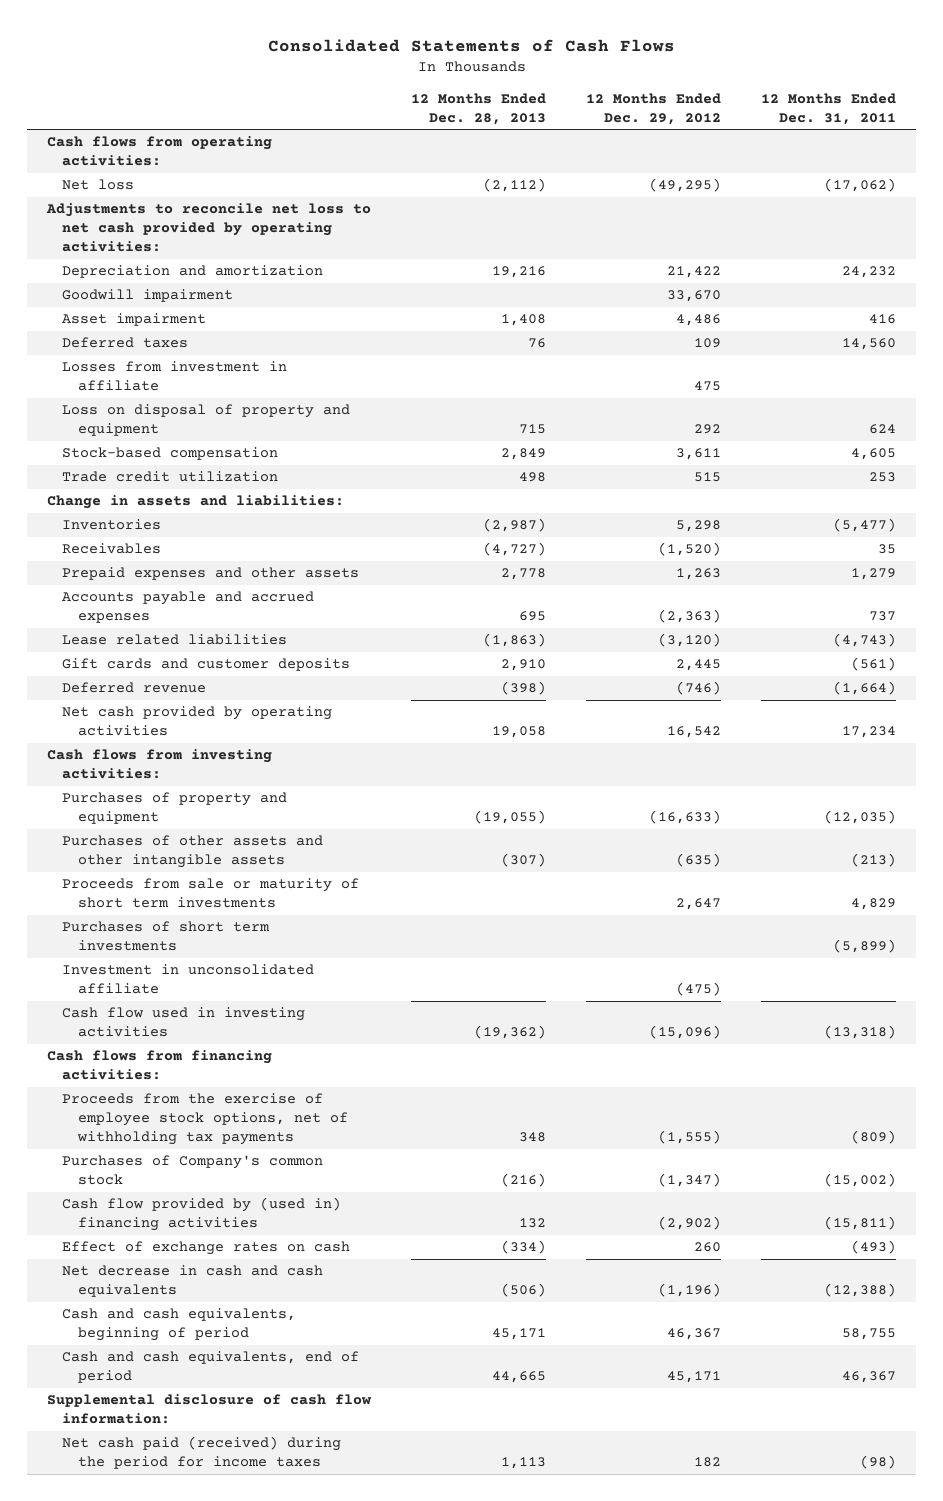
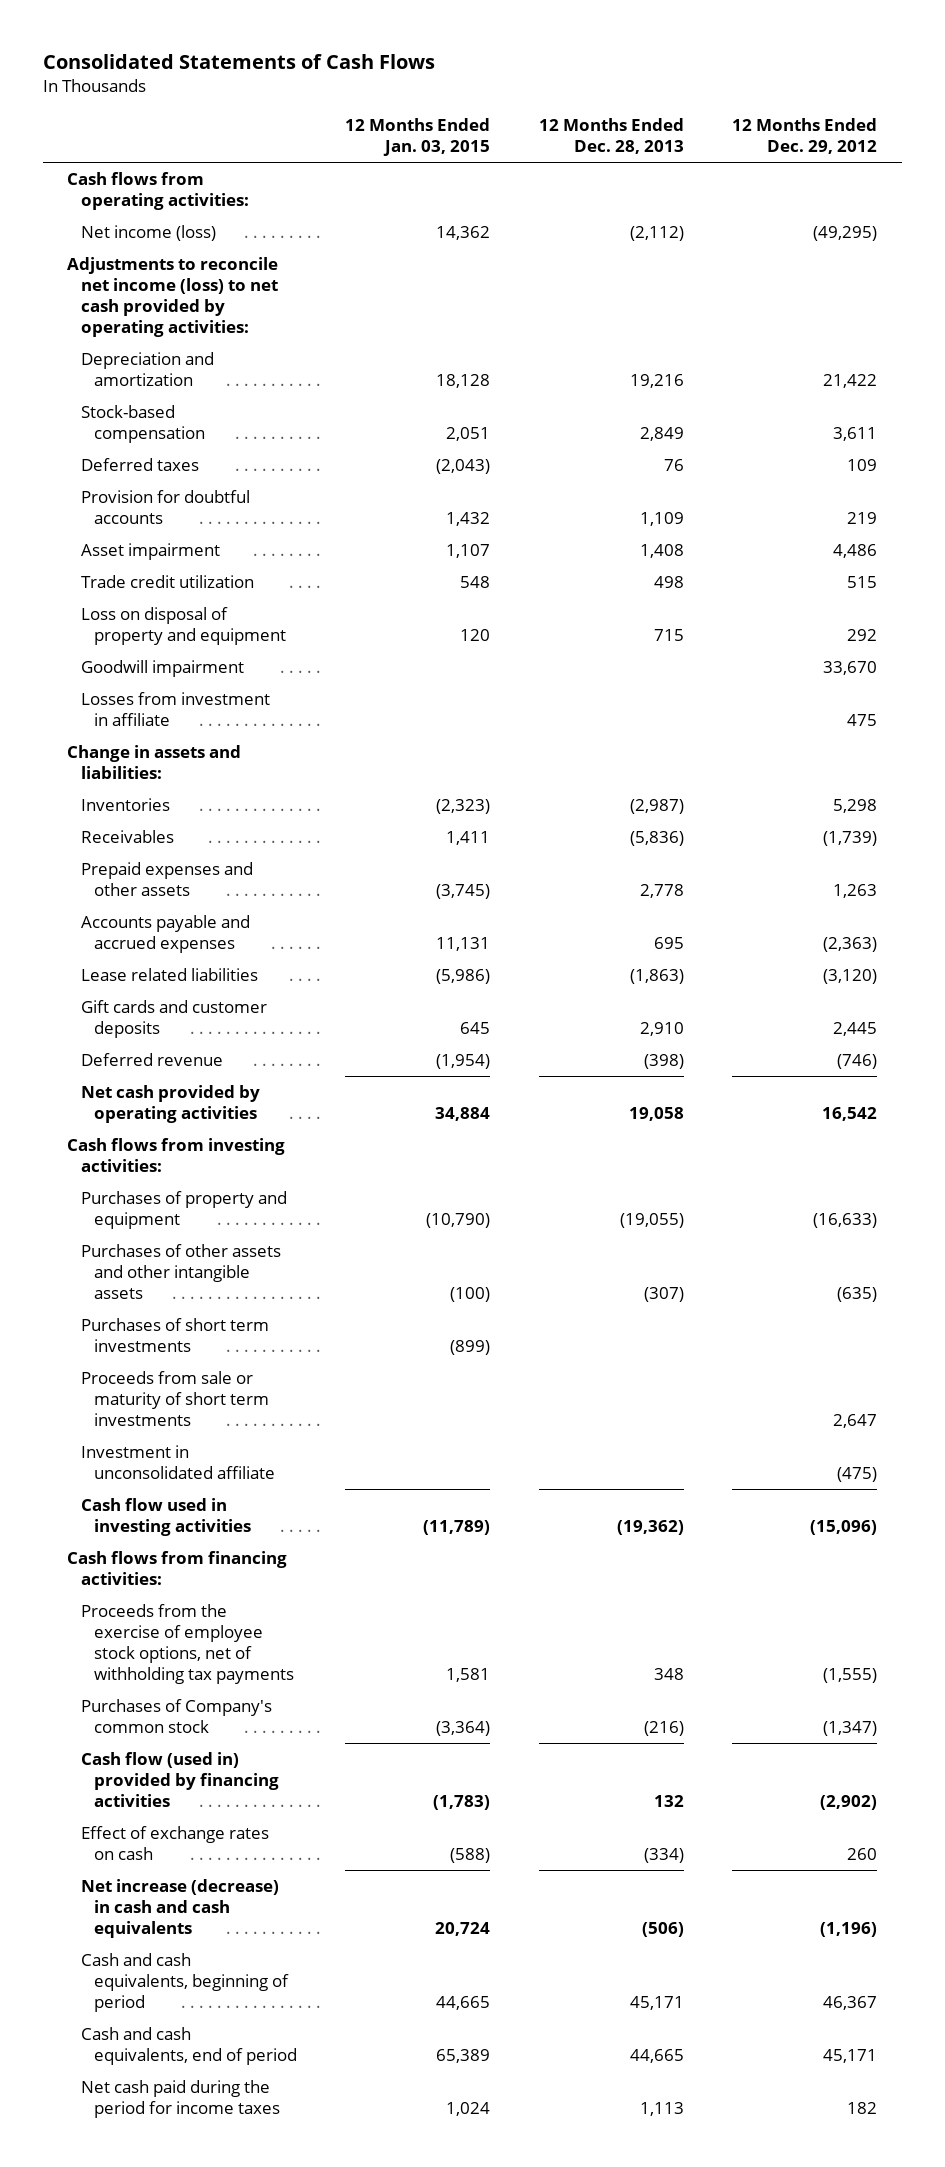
- | 12 Months Ended Dec. 28, 2013 | 12 Months Ended Dec. 29, 2012 | 12 Months Ended Dec. 31, 2011
+ | 12 Months Ended Jan. 03, 2015 | 12 Months Ended Dec. 28, 2013 | 12 Months Ended Dec. 29, 2012
- Net loss | (2,112) | (49,295) | (17,062)
- Adjustments to reconcile net loss to net cash provided by operating activities:
+ Net income (loss) | 14,362 | (2,112) | (49,295)
+ Adjustments to reconcile net income (loss) to net cash provided by operating activities:
moved down: Deferred taxes | (2,043) | 76 | 109
+ Provision for doubtful accounts | 1,432 | 1,109 | 219
moved down: Asset impairment | 1,107 | 1,408 | 4,486
moved down: Loss on disposal of property and equipment | 120 | 715 | 292
moved down: Goodwill impairment | | | 33,670
moved down: Losses from investment in affiliate | | | 475
- Receivables | (4,727) | (1,520) | 35
+ Receivables | 1,411 | (5,836) | (1,739)
moved down: Proceeds from sale or maturity of short term investments | | | 2,647
- Cash flow provided by (used in) financing activities | 132 | (2,902) | (15,811)
+ Cash flow (used in) provided by financing activities | (1,783) | 132 | (2,902)
- Net decrease in cash and cash equivalents | (506) | (1,196) | (12,388)
+ Net increase (decrease) in cash and cash equivalents | 20,724 | (506) | (1,196)
- Supplemental disclosure of cash flow information:
- Net cash paid (received) during the period for income taxes | 1,113 | 182 | (98)
+ Net cash paid during the period for income taxes | 1,024 | 1,113 | 182

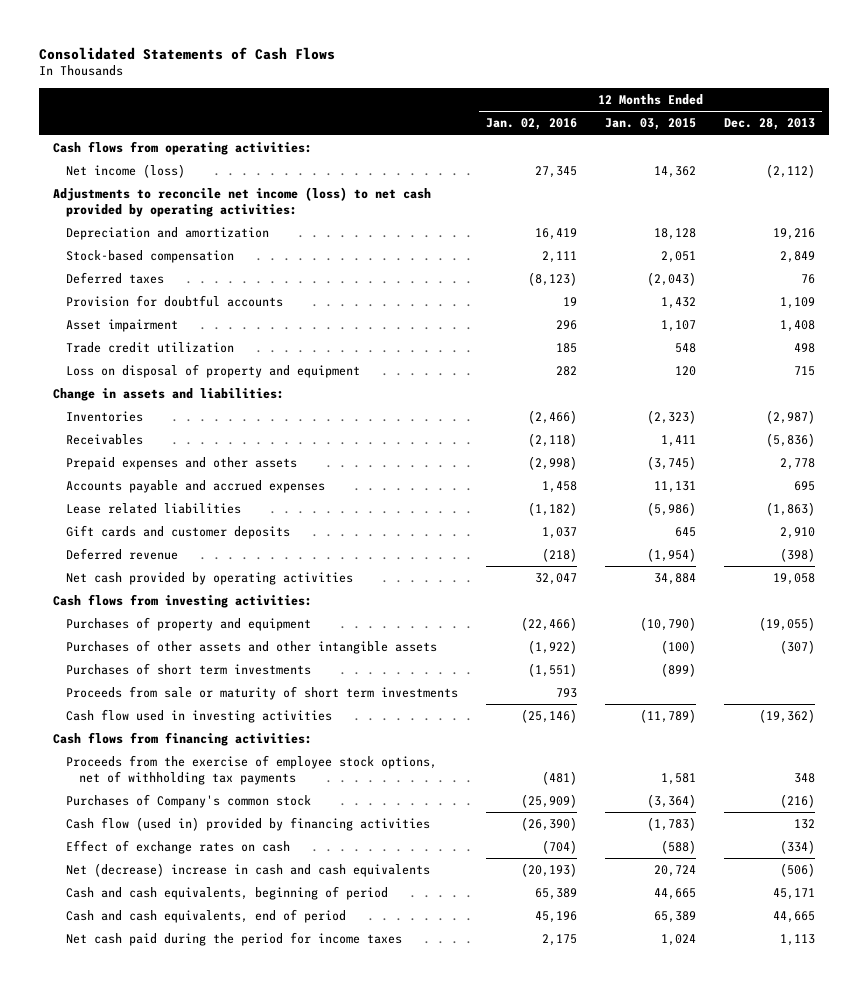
- | 12 Months Ended Jan. 03, 2015 | 12 Months Ended Dec. 28, 2013 | 12 Months Ended Dec. 29, 2012
+ | 12 Months Ended Jan. 02, 2016 | 12 Months Ended Jan. 03, 2015 | 12 Months Ended Dec. 28, 2013
- Goodwill impairment | | | 33,670
- Losses from investment in affiliate | | | 475
- Investment in unconsolidated affiliate | | | (475)
- Net increase (decrease) in cash and cash equivalents | 20,724 | (506) | (1,196)
+ Net (decrease) increase in cash and cash equivalents | (20,193) | 20,724 | (506)

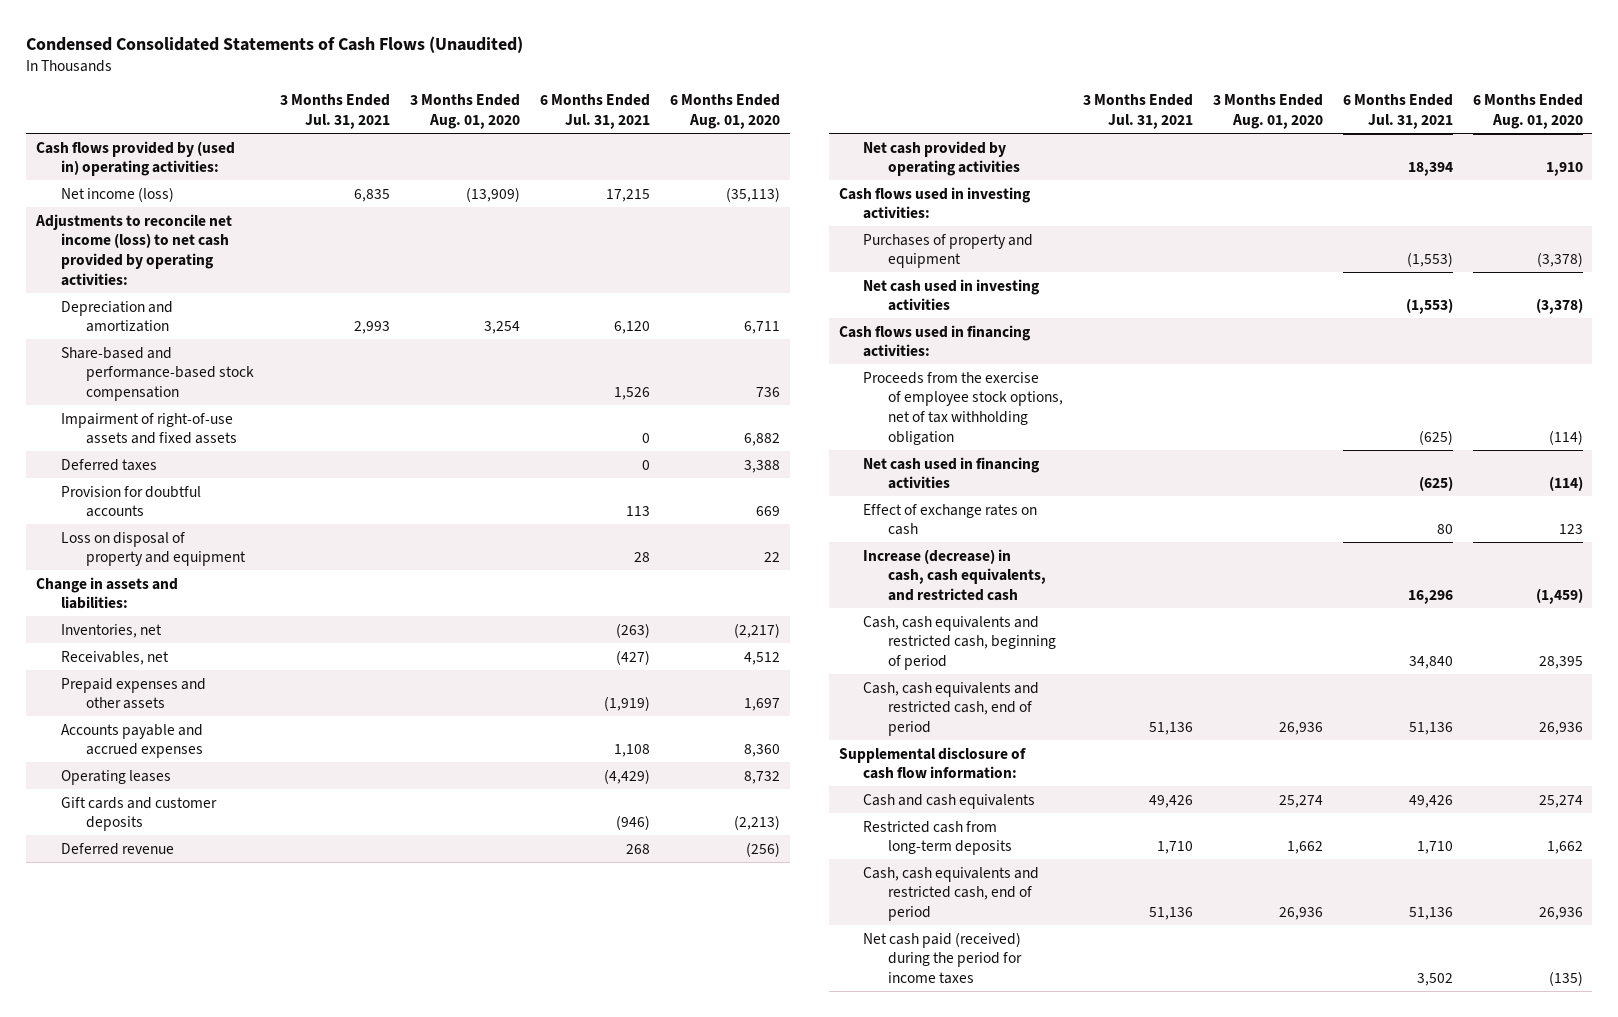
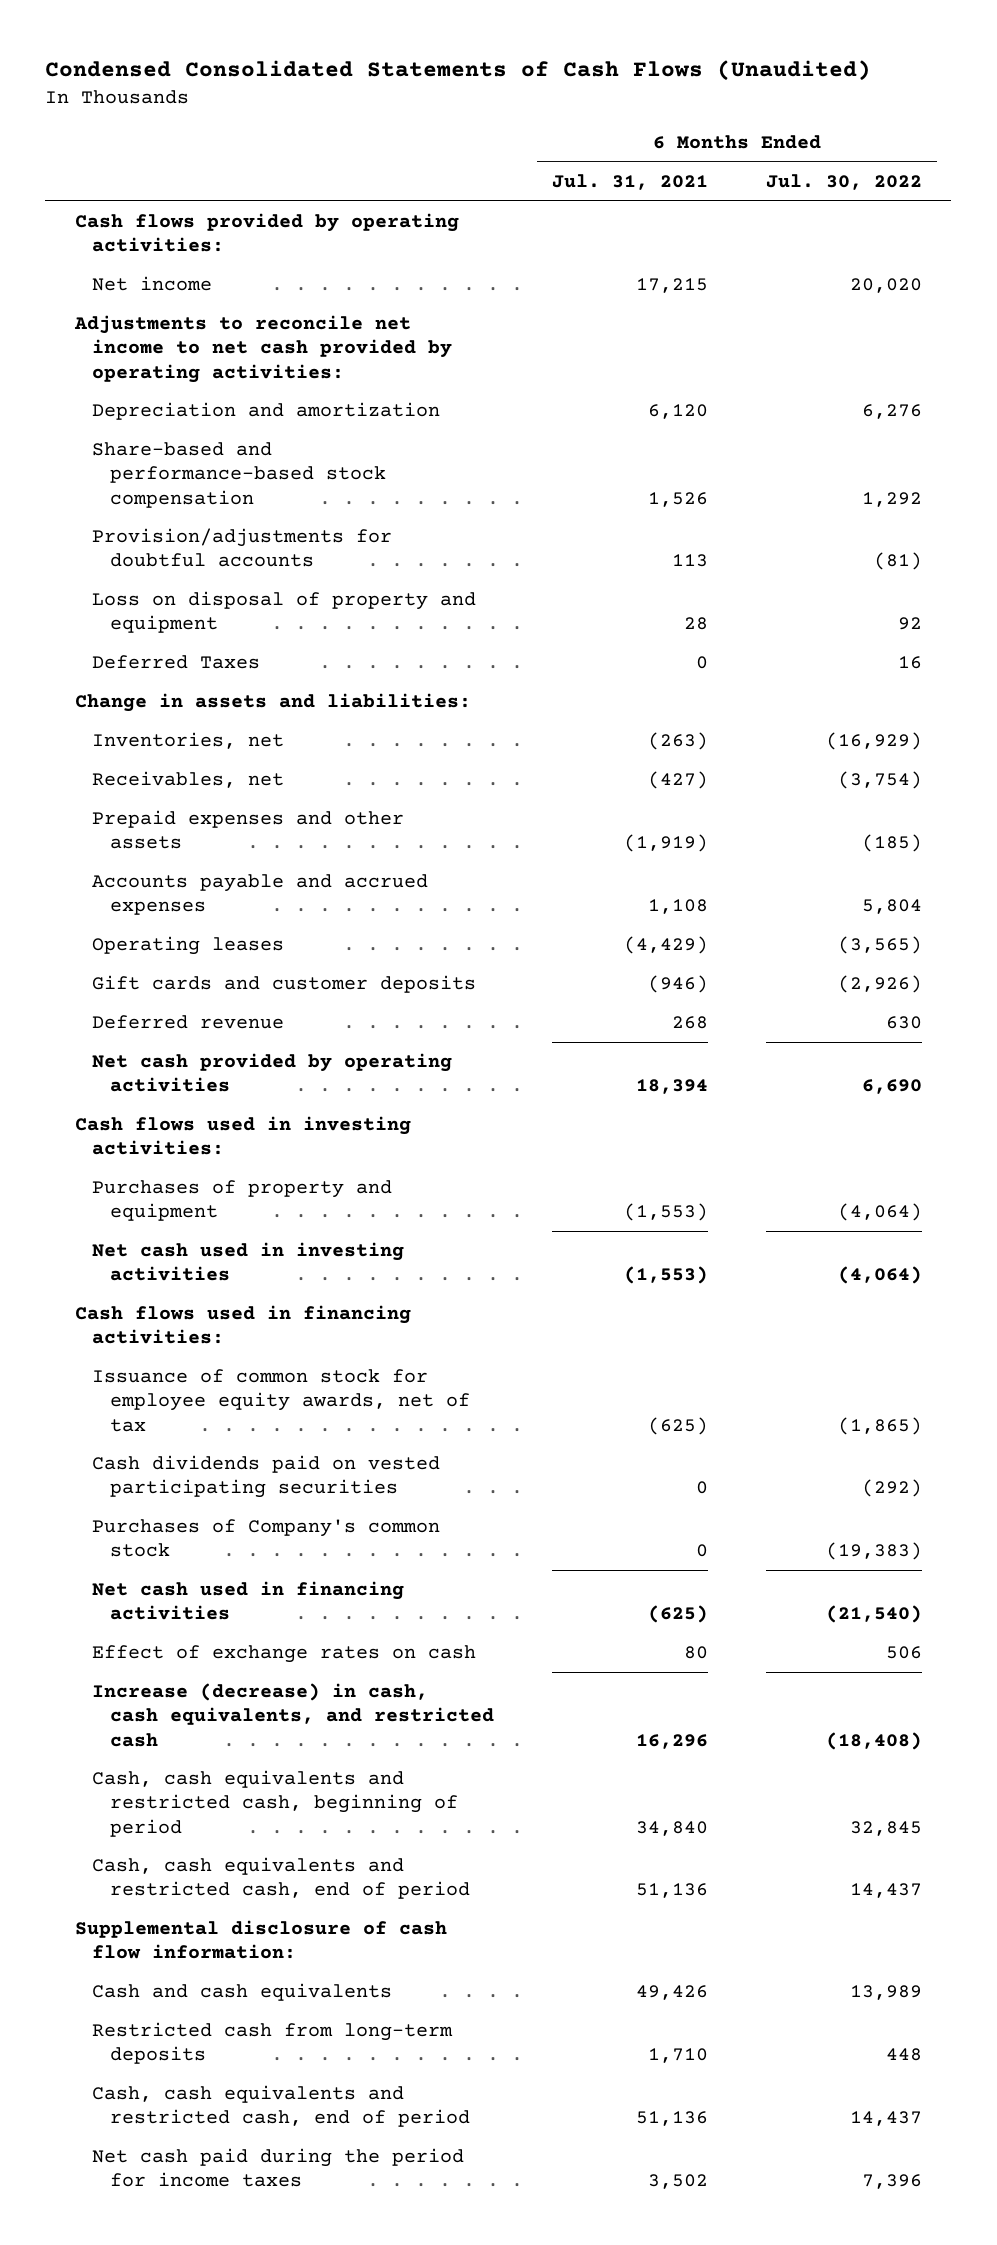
- | 3 Months Ended Jul. 31, 2021 | 3 Months Ended Aug. 01, 2020 | 6 Months Ended Jul. 31, 2021 | 6 Months Ended Aug. 01, 2020
+ | 6 Months Ended Jul. 31, 2021 | 6 Months Ended Jul. 30, 2022
- Cash flows provided by (used in) operating activities:
- Net income (loss) | 6,835 | (13,909) | 17,215 | (35,113)
- Adjustments to reconcile net income (loss) to net cash provided by operating activities:
+ Cash flows provided by operating activities:
+ Net income | 17,215 | 20,020
+ Adjustments to reconcile net income to net cash provided by operating activities:
- Impairment of right-of-use assets and fixed assets | | | 0 | 6,882
- Deferred taxes | | | 0 | 3,388
- Provision for doubtful accounts | | | 113 | 669
+ Provision/adjustments for doubtful accounts | 113 | (81)
+ Deferred Taxes | 0 | 16
- Proceeds from the exercise of employee stock options, net of tax withholding obligation | | | (625) | (114)
+ Issuance of common stock for employee equity awards, net of tax | (625) | (1,865)
+ Cash dividends paid on vested participating securities | 0 | (292)
+ Purchases of Company's common stock | 0 | (19,383)
- Net cash paid (received) during the period for income taxes | | | 3,502 | (135)
+ Net cash paid during the period for income taxes | 3,502 | 7,396

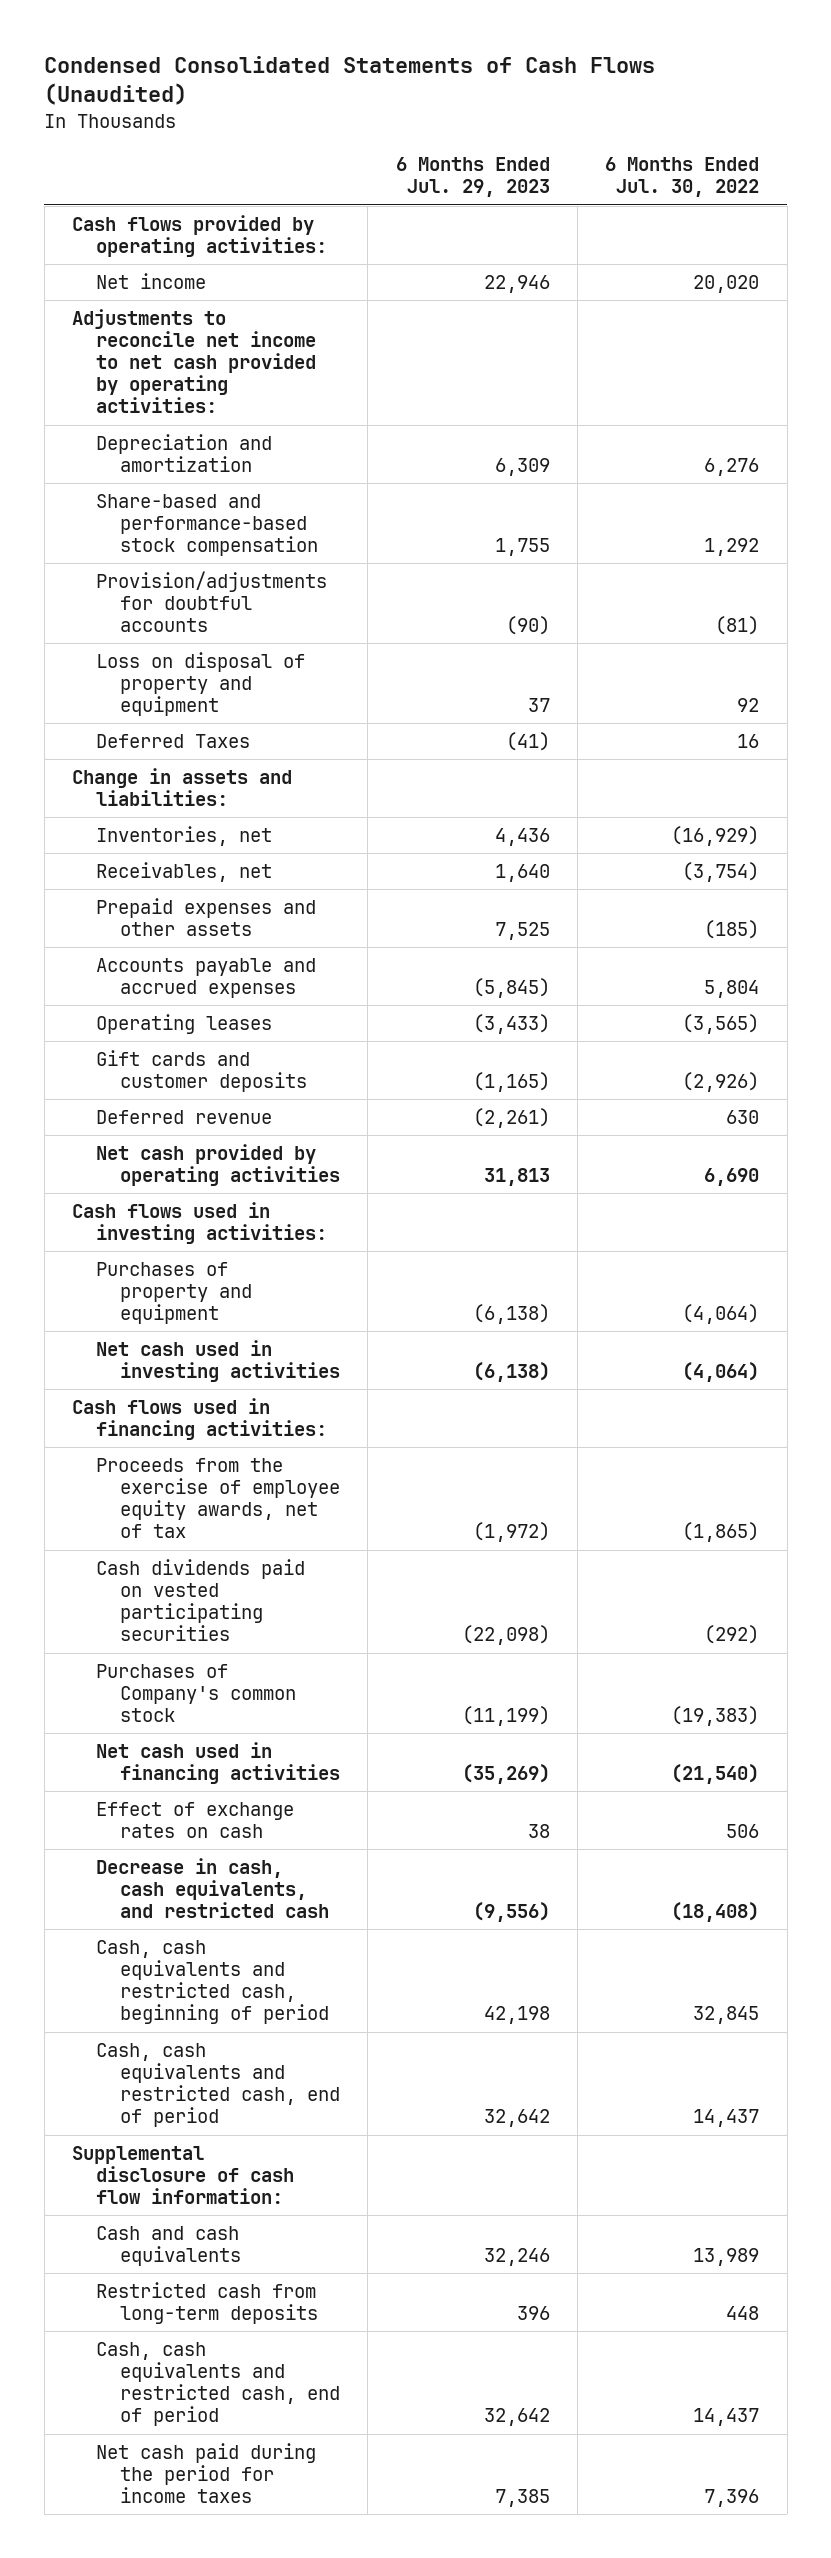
- | 6 Months Ended Jul. 31, 2021 | 6 Months Ended Jul. 30, 2022
+ | 6 Months Ended Jul. 29, 2023 | 6 Months Ended Jul. 30, 2022
- Issuance of common stock for employee equity awards, net of tax | (625) | (1,865)
+ Proceeds from the exercise of employee equity awards, net of tax | (1,972) | (1,865)
- Increase (decrease) in cash, cash equivalents, and restricted cash | 16,296 | (18,408)
+ Decrease in cash, cash equivalents, and restricted cash | (9,556) | (18,408)

